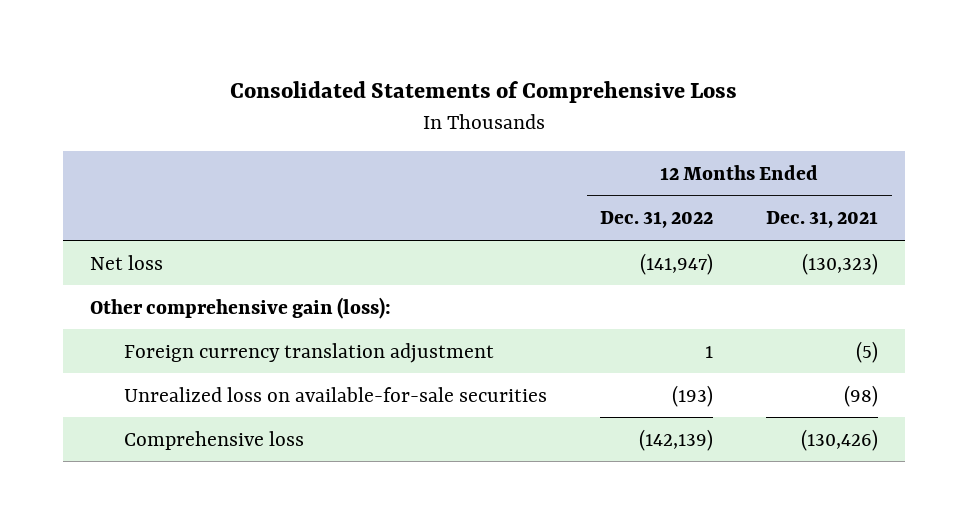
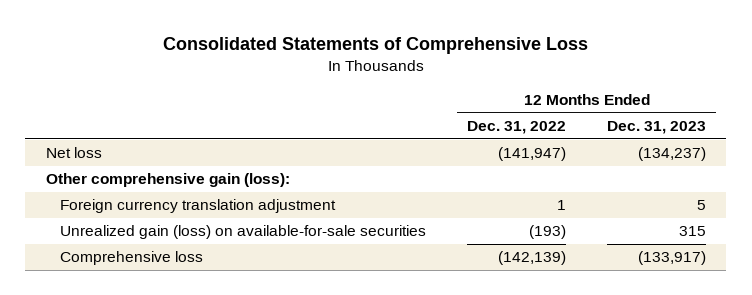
- | 12 Months Ended Dec. 31, 2022 | 12 Months Ended Dec. 31, 2021
+ | 12 Months Ended Dec. 31, 2022 | 12 Months Ended Dec. 31, 2023
- Unrealized loss on available-for-sale securities | (193) | (98)
+ Unrealized gain (loss) on available-for-sale securities | (193) | 315

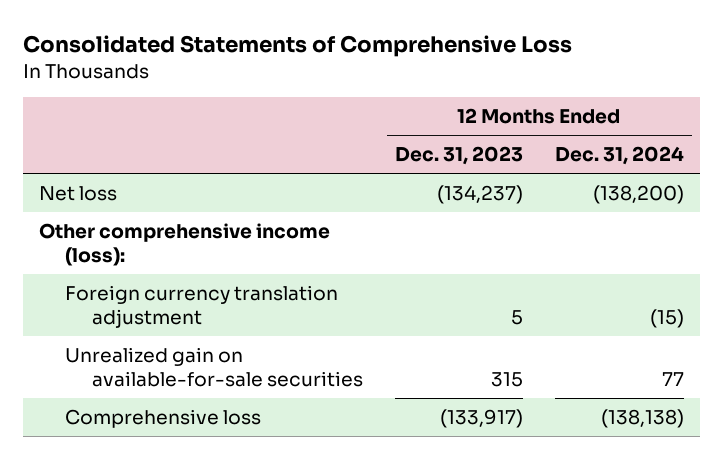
- | 12 Months Ended Dec. 31, 2022 | 12 Months Ended Dec. 31, 2023
+ | 12 Months Ended Dec. 31, 2023 | 12 Months Ended Dec. 31, 2024
- Other comprehensive gain (loss):
+ Other comprehensive income (loss):
- Unrealized gain (loss) on available-for-sale securities | (193) | 315
+ Unrealized gain on available-for-sale securities | 315 | 77

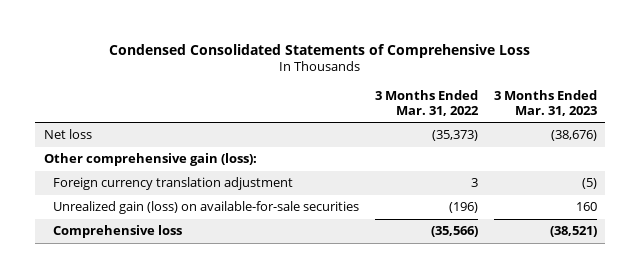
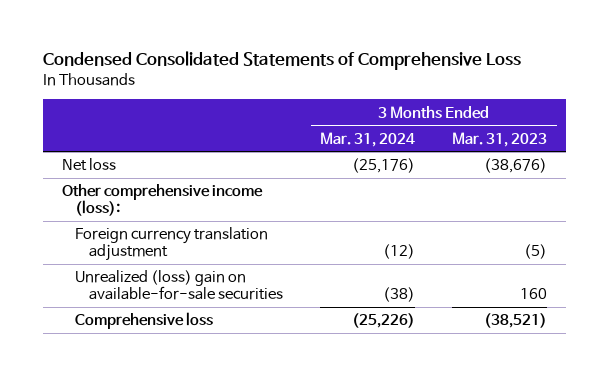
- | 3 Months Ended Mar. 31, 2022 | 3 Months Ended Mar. 31, 2023
+ | 3 Months Ended Mar. 31, 2024 | 3 Months Ended Mar. 31, 2023
- Other comprehensive gain (loss):
+ Other comprehensive income (loss):
- Unrealized gain (loss) on available-for-sale securities | (196) | 160
+ Unrealized (loss) gain on available-for-sale securities | (38) | 160

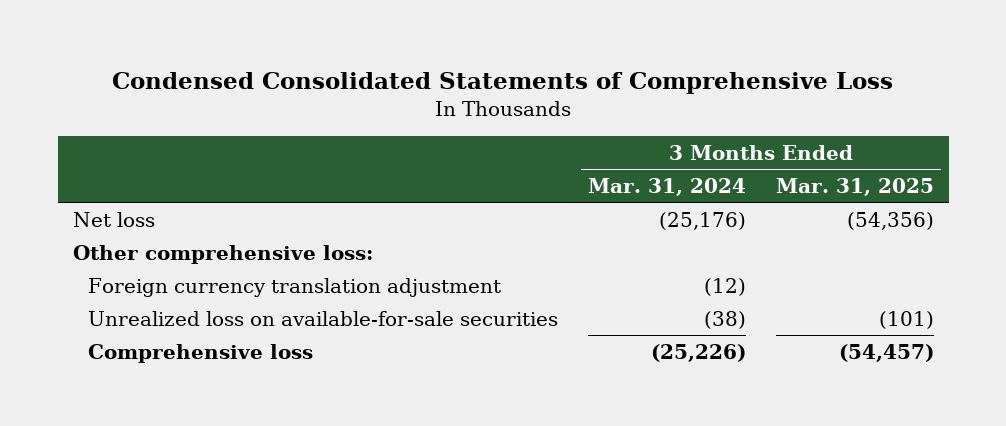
- | 3 Months Ended Mar. 31, 2024 | 3 Months Ended Mar. 31, 2023
+ | 3 Months Ended Mar. 31, 2024 | 3 Months Ended Mar. 31, 2025
- Other comprehensive income (loss):
+ Other comprehensive loss:
- Unrealized (loss) gain on available-for-sale securities | (38) | 160
+ Unrealized loss on available-for-sale securities | (38) | (101)

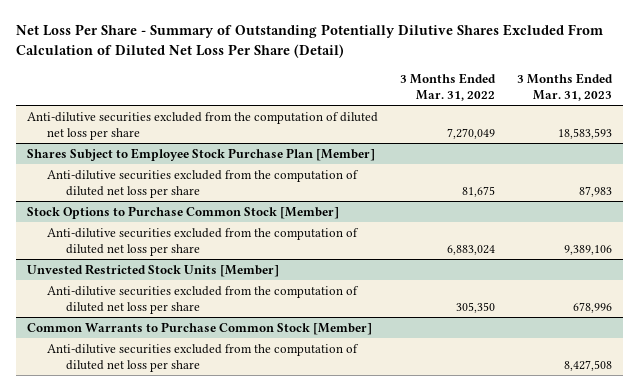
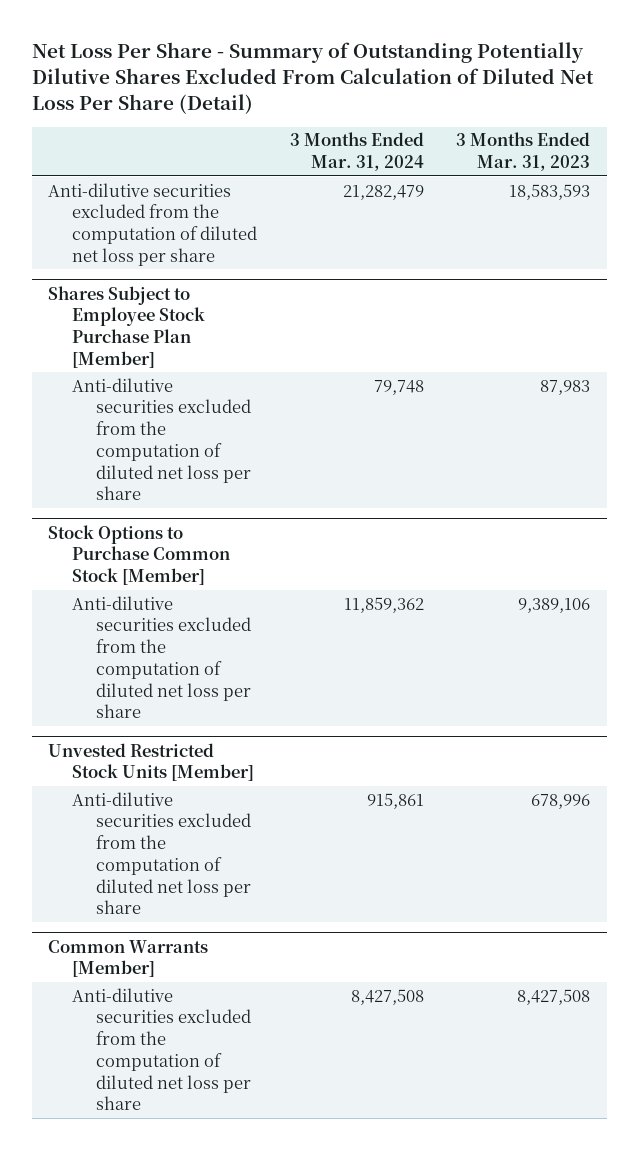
- | 3 Months Ended Mar. 31, 2022 | 3 Months Ended Mar. 31, 2023
+ | 3 Months Ended Mar. 31, 2024 | 3 Months Ended Mar. 31, 2023
- Common Warrants to Purchase Common Stock [Member]
+ Common Warrants [Member]

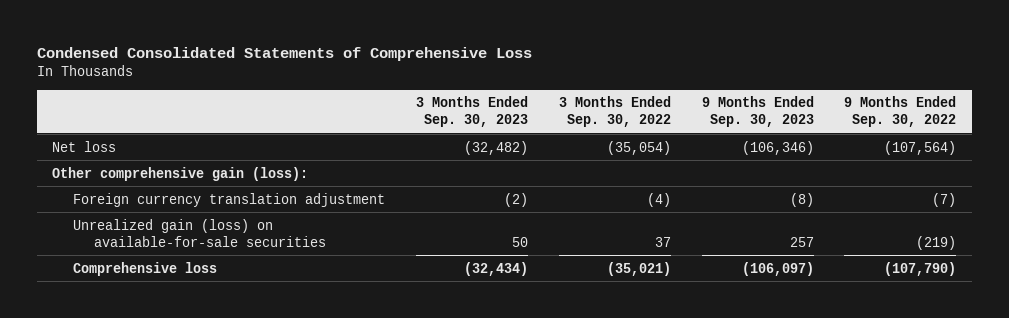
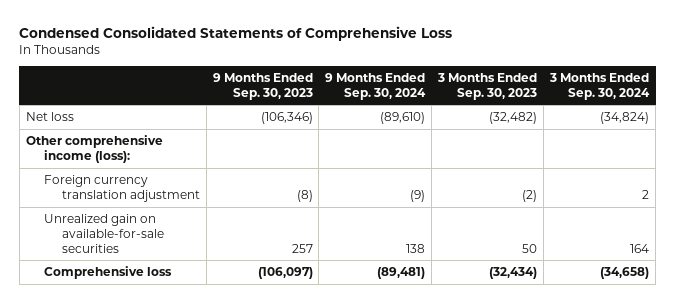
- | 3 Months Ended Sep. 30, 2023 | 3 Months Ended Sep. 30, 2022 | 9 Months Ended Sep. 30, 2023 | 9 Months Ended Sep. 30, 2022
+ | 9 Months Ended Sep. 30, 2023 | 9 Months Ended Sep. 30, 2024 | 3 Months Ended Sep. 30, 2023 | 3 Months Ended Sep. 30, 2024
- Other comprehensive gain (loss):
+ Other comprehensive income (loss):
- Unrealized gain (loss) on available-for-sale securities | 50 | 37 | 257 | (219)
+ Unrealized gain on available-for-sale securities | 257 | 138 | 50 | 164

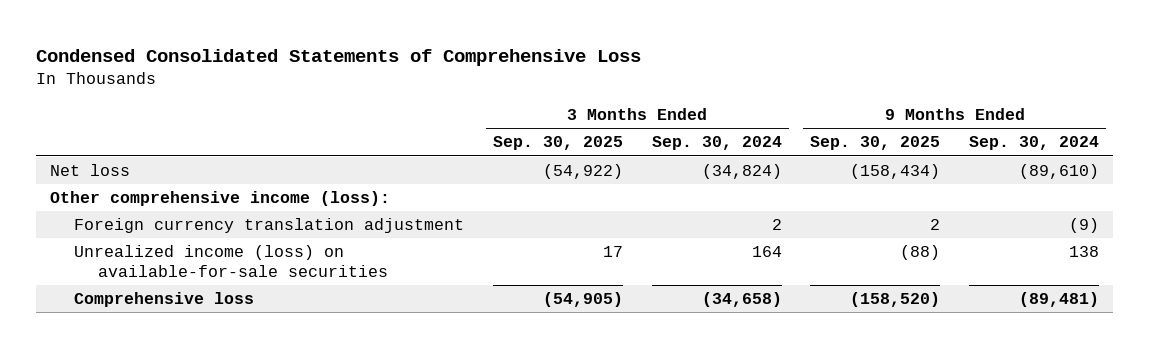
- | 9 Months Ended Sep. 30, 2023 | 9 Months Ended Sep. 30, 2024 | 3 Months Ended Sep. 30, 2023 | 3 Months Ended Sep. 30, 2024
+ | 3 Months Ended Sep. 30, 2025 | 3 Months Ended Sep. 30, 2024 | 9 Months Ended Sep. 30, 2025 | 9 Months Ended Sep. 30, 2024
- Unrealized gain on available-for-sale securities | 257 | 138 | 50 | 164
+ Unrealized income (loss) on available-for-sale securities | 17 | 164 | (88) | 138

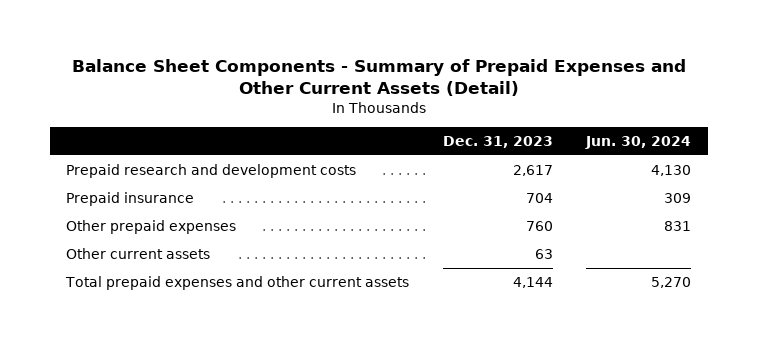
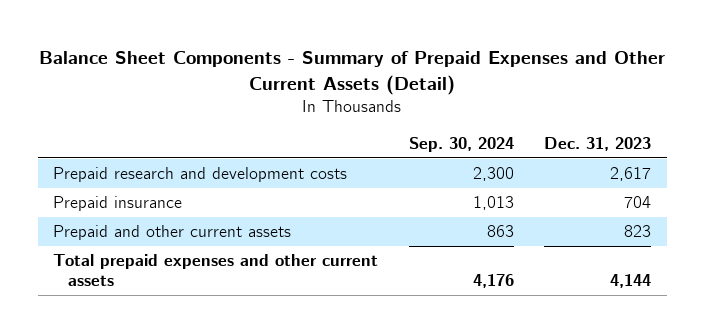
- | Dec. 31, 2023 | Jun. 30, 2024
+ | Sep. 30, 2024 | Dec. 31, 2023
- Other prepaid expenses | 760 | 831
- Other current assets | 63 |
+ Prepaid and other current assets | 863 | 823

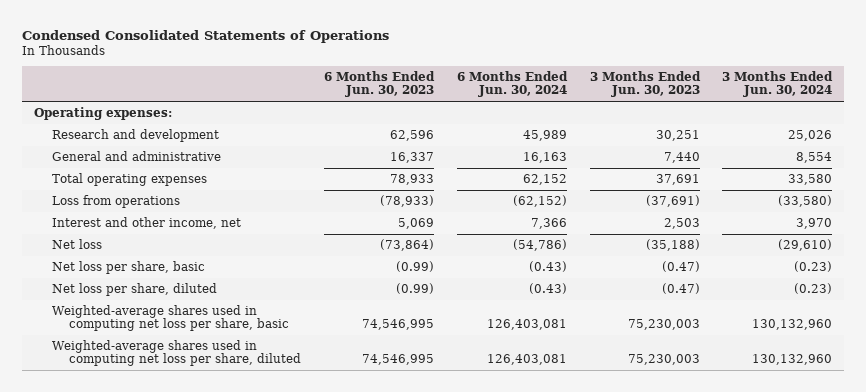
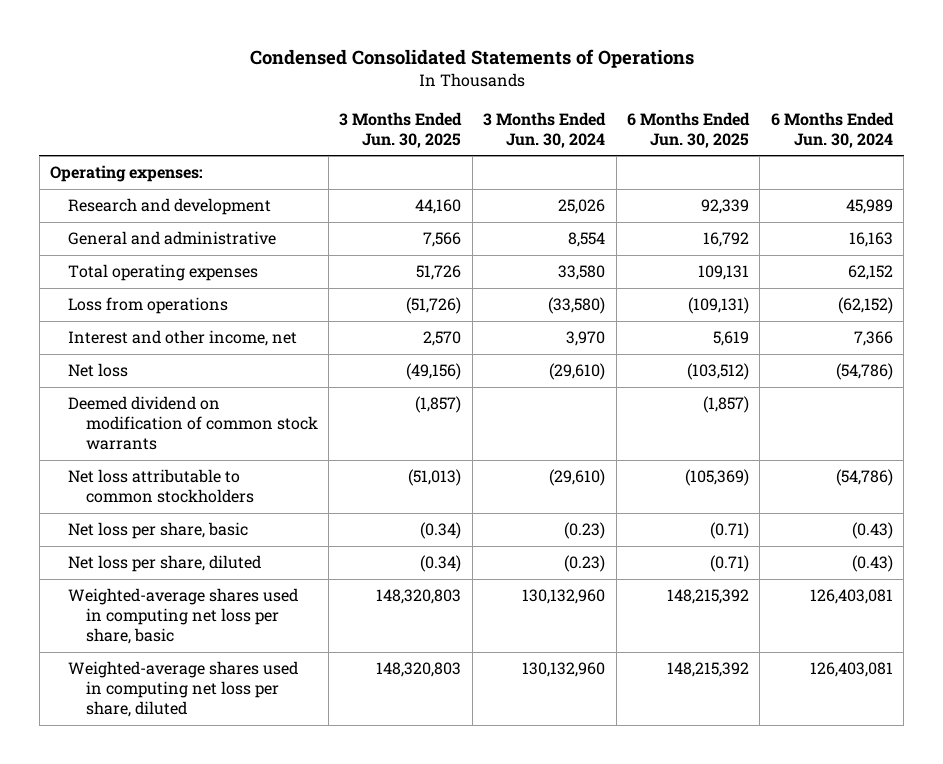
- | 6 Months Ended Jun. 30, 2023 | 6 Months Ended Jun. 30, 2024 | 3 Months Ended Jun. 30, 2023 | 3 Months Ended Jun. 30, 2024
+ | 3 Months Ended Jun. 30, 2025 | 3 Months Ended Jun. 30, 2024 | 6 Months Ended Jun. 30, 2025 | 6 Months Ended Jun. 30, 2024
+ Deemed dividend on modification of common stock warrants | (1,857) | | (1,857) |
+ Net loss attributable to common stockholders | (51,013) | (29,610) | (105,369) | (54,786)

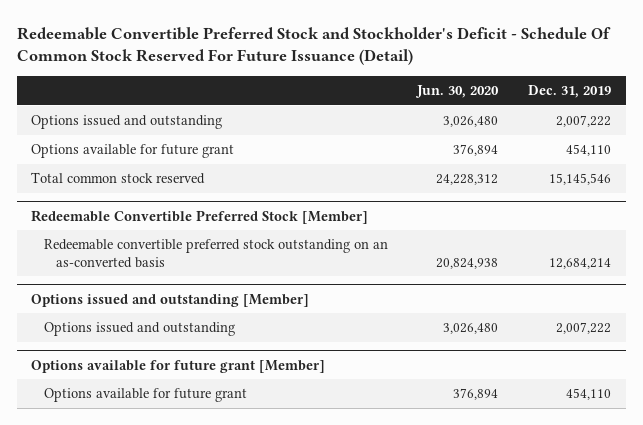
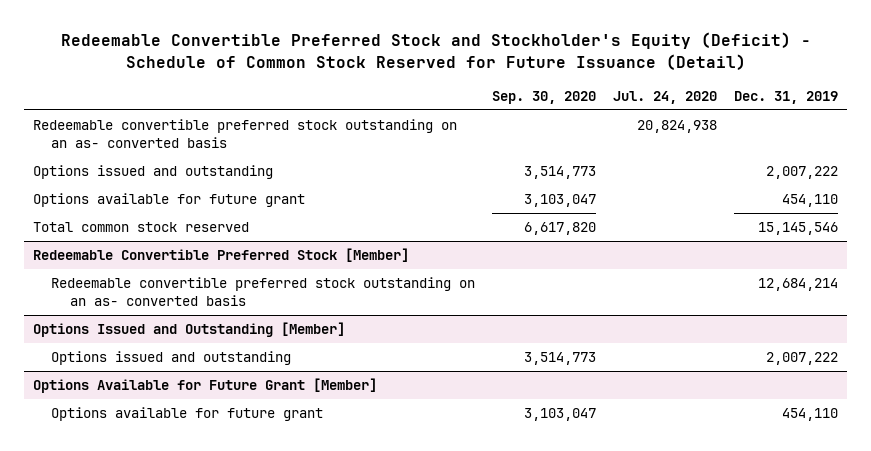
- Redeemable Convertible Preferred Stock and Stockholder's Deficit - Schedule Of Common Stock Reserved For Future Issuance (Detail)
+ Redeemable Convertible Preferred Stock and Stockholder's Equity (Deficit) - Schedule of Common Stock Reserved for Future Issuance (Detail)
- | Jun. 30, 2020 | Dec. 31, 2019
+ | Sep. 30, 2020 | Jul. 24, 2020 | Dec. 31, 2019
+ Redeemable convertible preferred stock outstanding on an as- converted basis | | 20,824,938 |
@ Redeemable Convertible Preferred Stock [Member]
- Redeemable convertible preferred stock outstanding on an as-converted basis | 20,824,938 | 12,684,214
- Options issued and outstanding [Member]
@ Redeemable Convertible Preferred Stock [Member]
+ Redeemable convertible preferred stock outstanding on an as- converted basis | | | 12,684,214
+ Options Issued and Outstanding [Member]
- Options available for future grant [Member]
+ Options Available for Future Grant [Member]

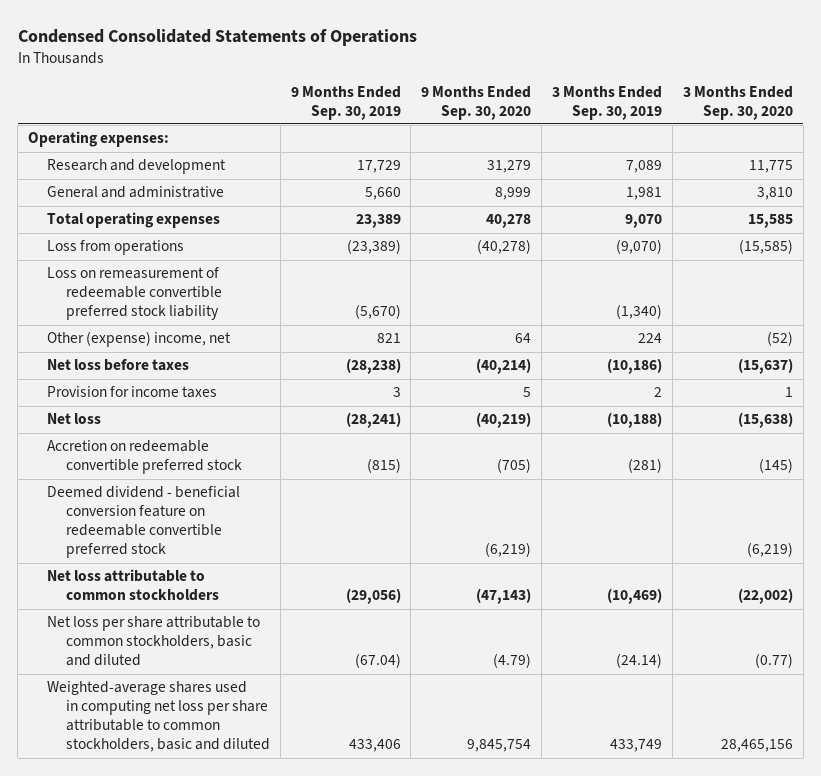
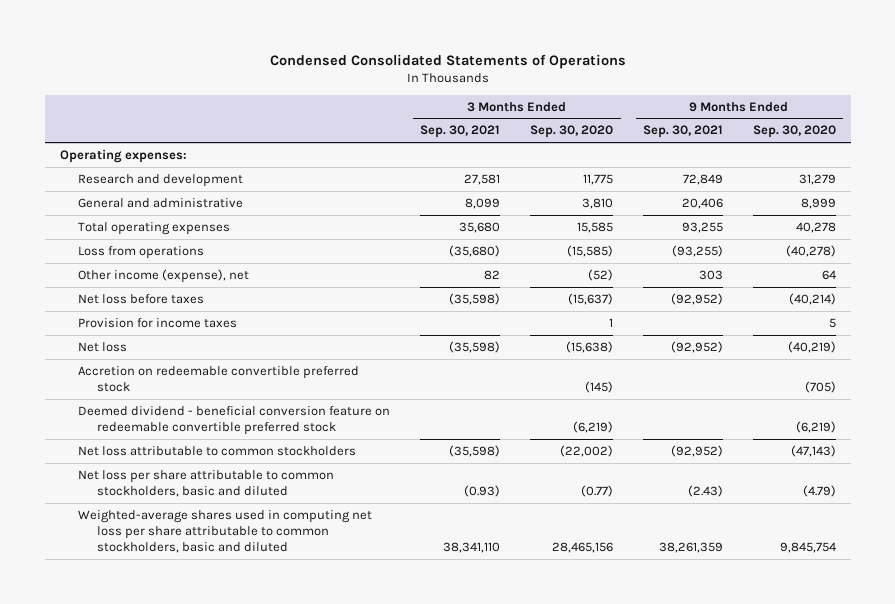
- | 9 Months Ended Sep. 30, 2019 | 9 Months Ended Sep. 30, 2020 | 3 Months Ended Sep. 30, 2019 | 3 Months Ended Sep. 30, 2020
+ | 3 Months Ended Sep. 30, 2021 | 3 Months Ended Sep. 30, 2020 | 9 Months Ended Sep. 30, 2021 | 9 Months Ended Sep. 30, 2020
- Loss on remeasurement of redeemable convertible preferred stock liability | (5,670) | | (1,340) |
- Other (expense) income, net | 821 | 64 | 224 | (52)
+ Other income (expense), net | 82 | (52) | 303 | 64

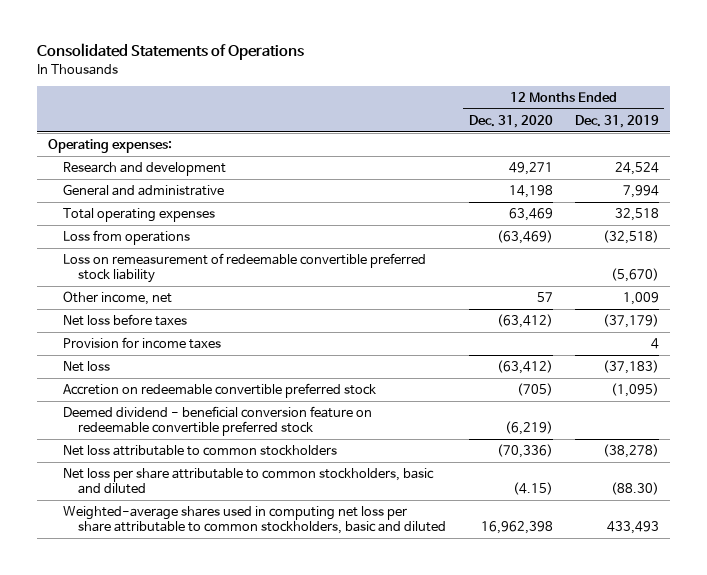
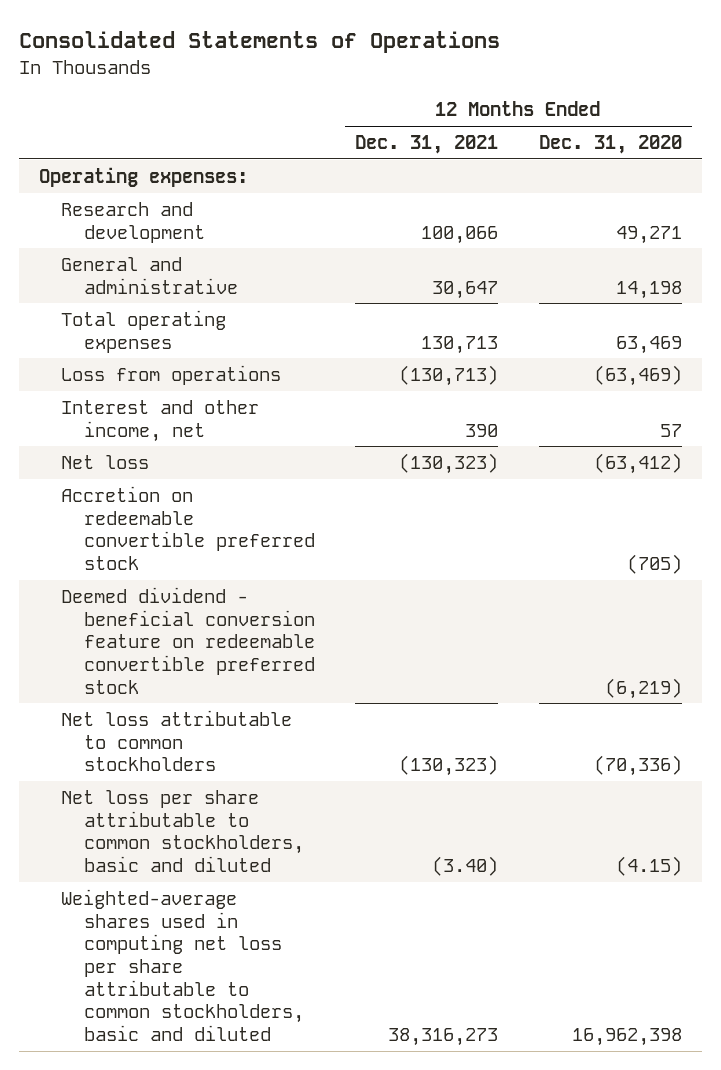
- | 12 Months Ended Dec. 31, 2020 | 12 Months Ended Dec. 31, 2019
+ | 12 Months Ended Dec. 31, 2021 | 12 Months Ended Dec. 31, 2020
- Loss on remeasurement of redeemable convertible preferred stock liability | | (5,670)
- Other income, net | 57 | 1,009
- Net loss before taxes | (63,412) | (37,179)
- Provision for income taxes | | 4
+ Interest and other income, net | 390 | 57

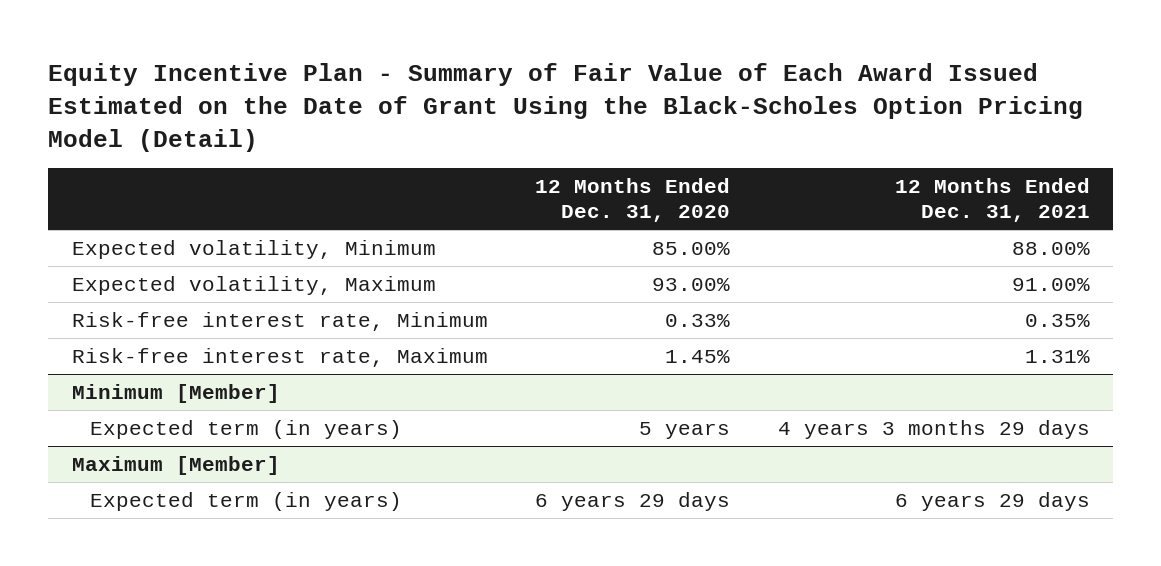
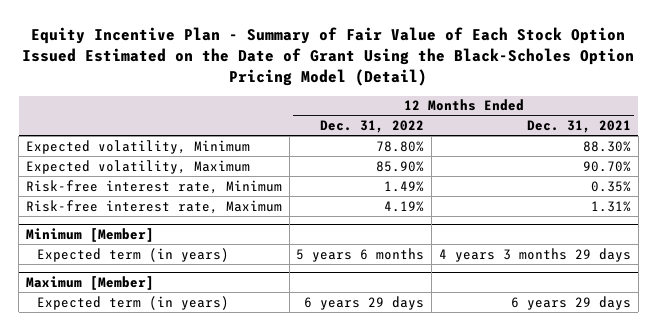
- Equity Incentive Plan - Summary of Fair Value of Each Award Issued Estimated on the Date of Grant Using the Black-Scholes Option Pricing Model (Detail)
+ Equity Incentive Plan - Summary of Fair Value of Each Stock Option Issued Estimated on the Date of Grant Using the Black-Scholes Option Pricing Model (Detail)
- | 12 Months Ended Dec. 31, 2020 | 12 Months Ended Dec. 31, 2021
+ | 12 Months Ended Dec. 31, 2022 | 12 Months Ended Dec. 31, 2021
- Expected volatility, Minimum | 85.00% | 88.00%
- Expected volatility, Maximum | 93.00% | 91.00%
+ Expected volatility, Minimum | 78.80% | 88.30%
+ Expected volatility, Maximum | 85.90% | 90.70%

